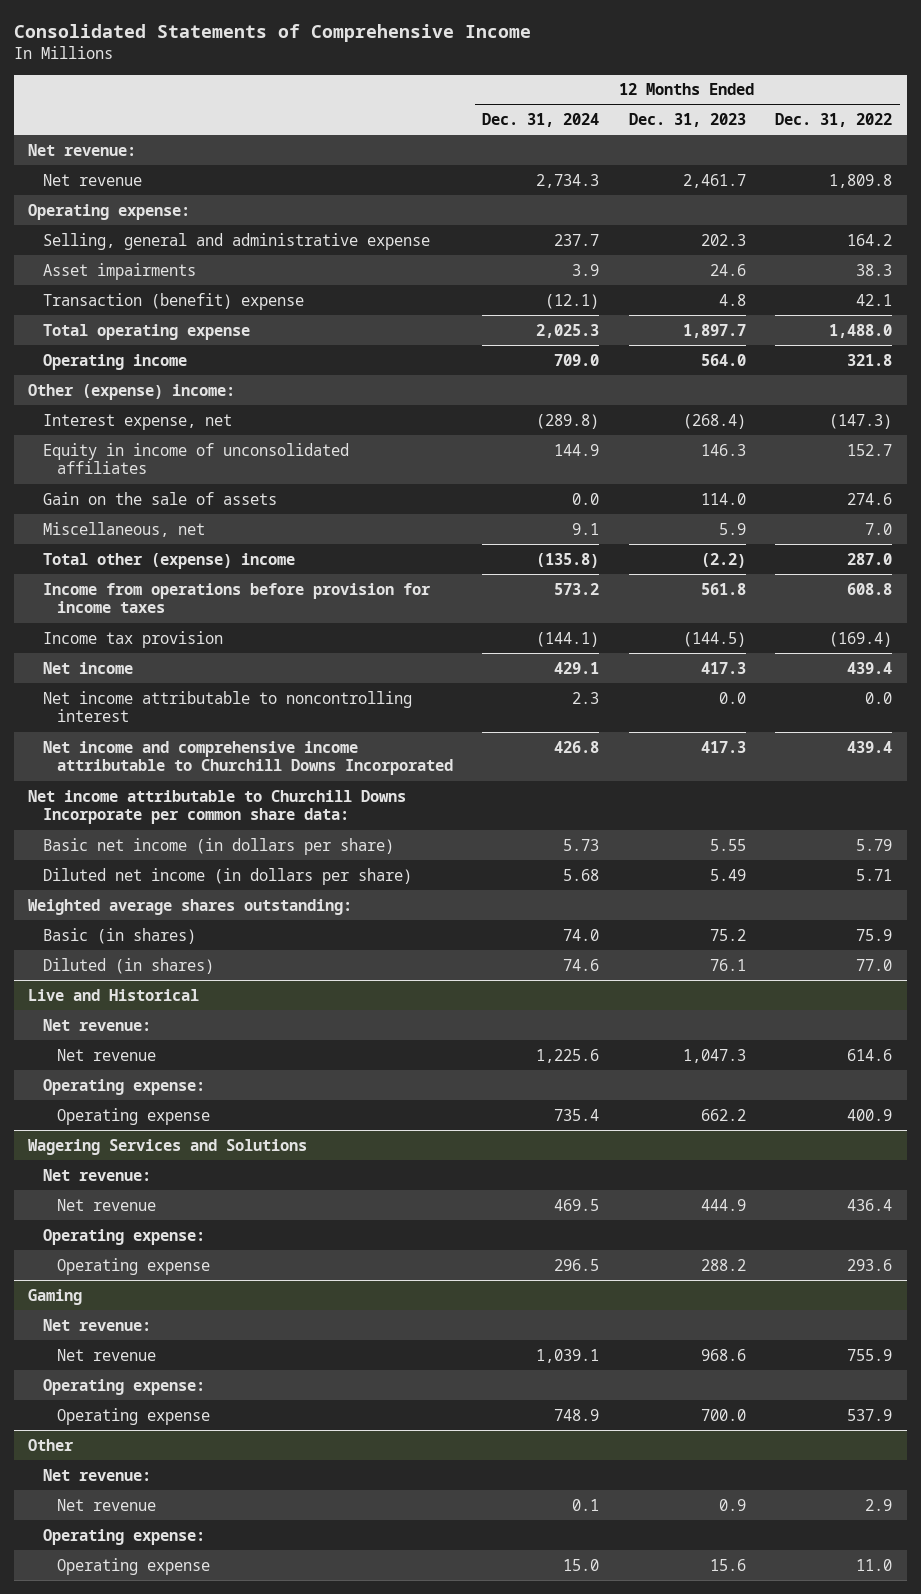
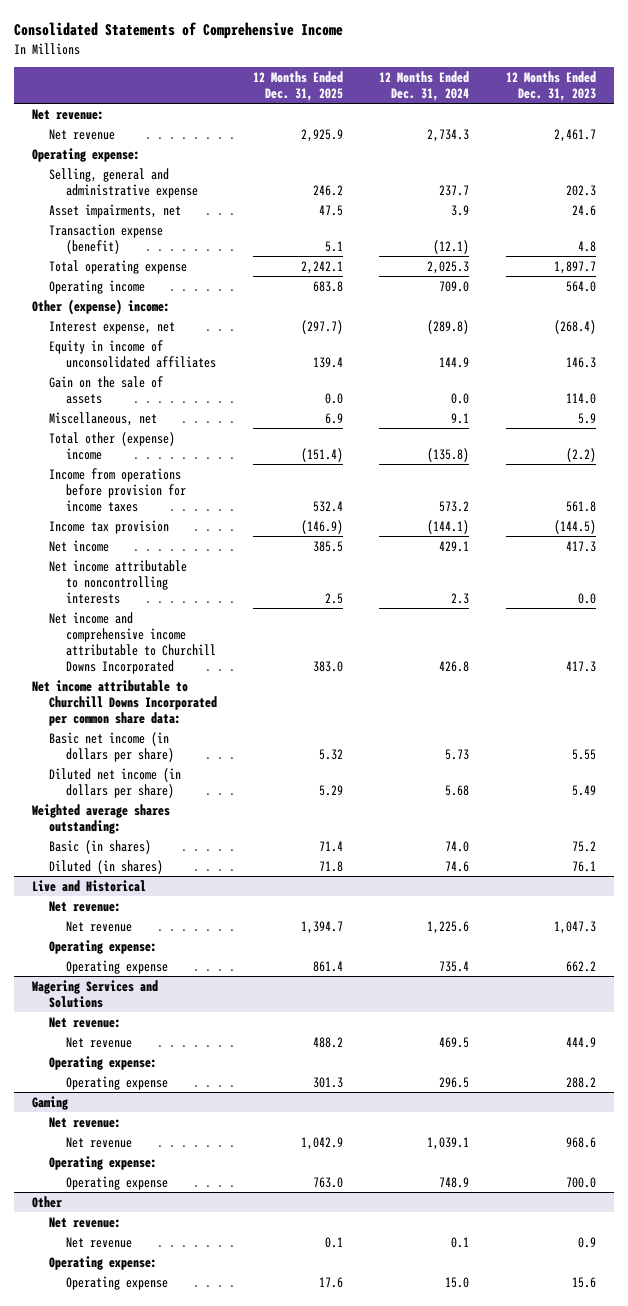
- | 12 Months Ended Dec. 31, 2024 | 12 Months Ended Dec. 31, 2023 | 12 Months Ended Dec. 31, 2022
+ | 12 Months Ended Dec. 31, 2025 | 12 Months Ended Dec. 31, 2024 | 12 Months Ended Dec. 31, 2023
- Asset impairments | 3.9 | 24.6 | 38.3
- Transaction (benefit) expense | (12.1) | 4.8 | 42.1
+ Asset impairments, net | 47.5 | 3.9 | 24.6
+ Transaction expense (benefit) | 5.1 | (12.1) | 4.8
- Net income attributable to noncontrolling interest | 2.3 | 0.0 | 0.0
+ Net income attributable to noncontrolling interests | 2.5 | 2.3 | 0.0
- Net income attributable to Churchill Downs Incorporate per common share data:
+ Net income attributable to Churchill Downs Incorporated per common share data:

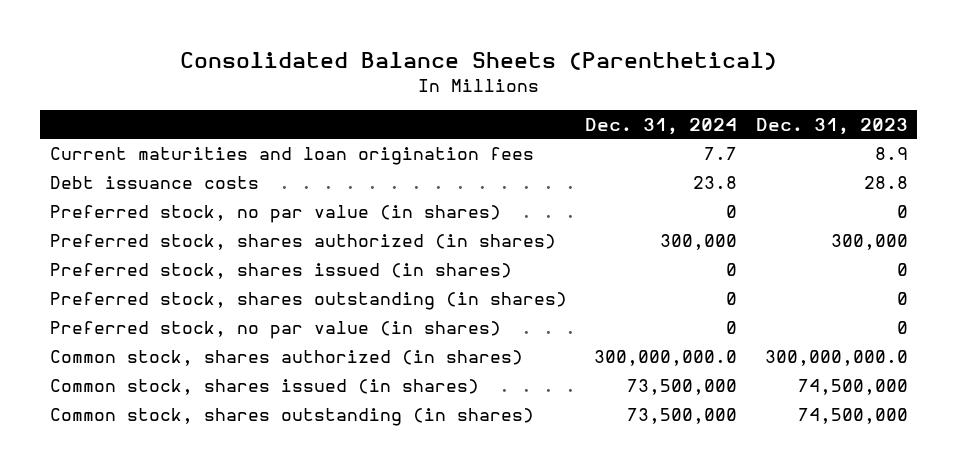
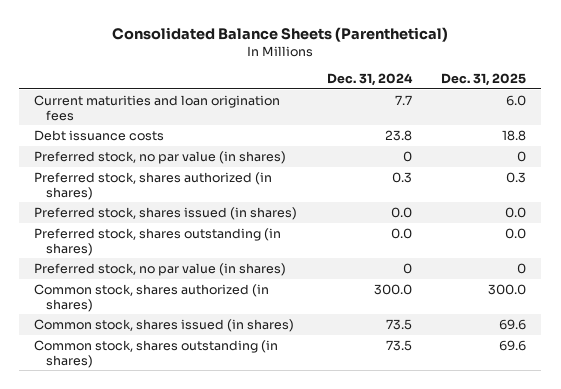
- | Dec. 31, 2024 | Dec. 31, 2023
+ | Dec. 31, 2024 | Dec. 31, 2025
- Preferred stock, shares authorized (in shares) | 300,000 | 300,000
- Preferred stock, shares issued (in shares) | 0 | 0
- Preferred stock, shares outstanding (in shares) | 0 | 0
+ Preferred stock, shares authorized (in shares) | 0.3 | 0.3
+ Preferred stock, shares issued (in shares) | 0.0 | 0.0
+ Preferred stock, shares outstanding (in shares) | 0.0 | 0.0
- Common stock, shares authorized (in shares) | 300,000,000.0 | 300,000,000.0
- Common stock, shares issued (in shares) | 73,500,000 | 74,500,000
- Common stock, shares outstanding (in shares) | 73,500,000 | 74,500,000
+ Common stock, shares authorized (in shares) | 300.0 | 300.0
+ Common stock, shares issued (in shares) | 73.5 | 69.6
+ Common stock, shares outstanding (in shares) | 73.5 | 69.6

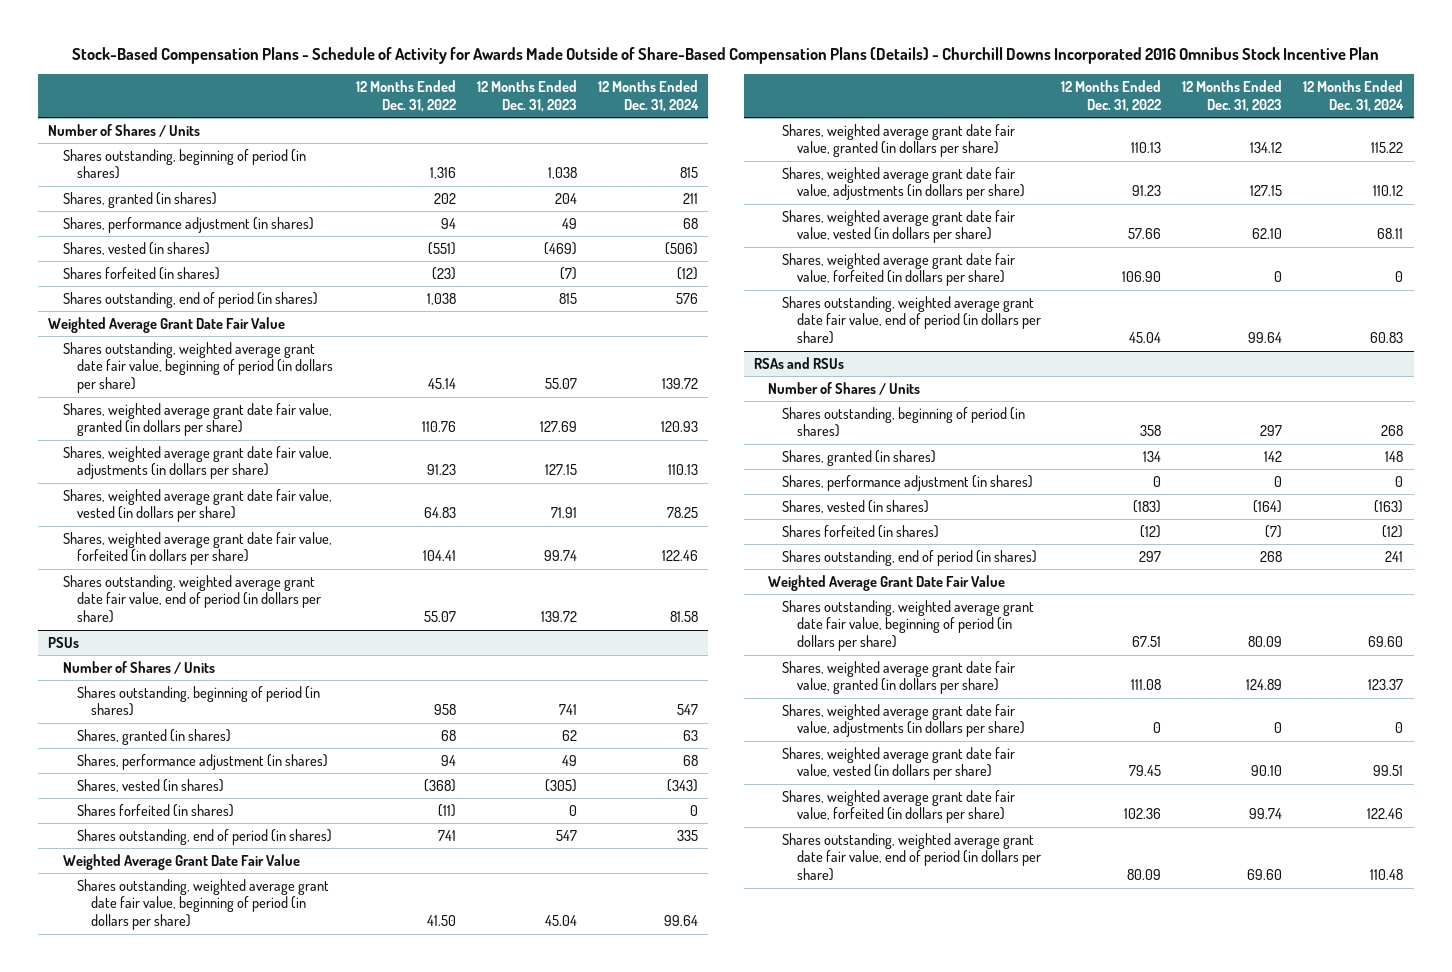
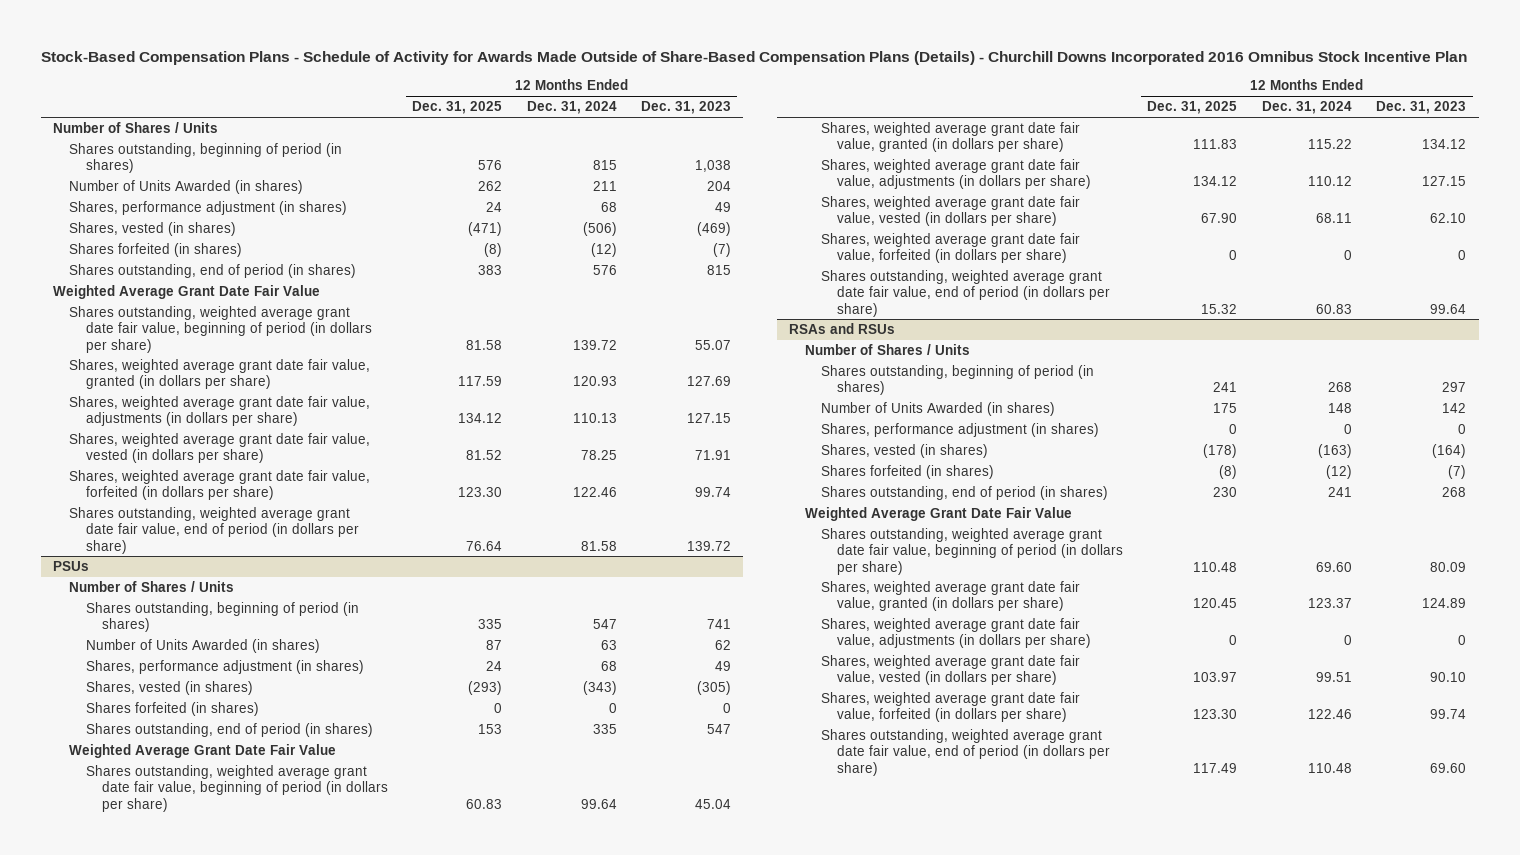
- | 12 Months Ended Dec. 31, 2022 | 12 Months Ended Dec. 31, 2023 | 12 Months Ended Dec. 31, 2024
+ | 12 Months Ended Dec. 31, 2025 | 12 Months Ended Dec. 31, 2024 | 12 Months Ended Dec. 31, 2023
- Shares, granted (in shares) | 202 | 204 | 211
+ Number of Units Awarded (in shares) | 262 | 211 | 204
@ PSUs
- Shares, granted (in shares) | 68 | 62 | 63
+ Number of Units Awarded (in shares) | 87 | 63 | 62
@ RSAs and RSUs
- Shares, granted (in shares) | 134 | 142 | 148
+ Number of Units Awarded (in shares) | 175 | 148 | 142

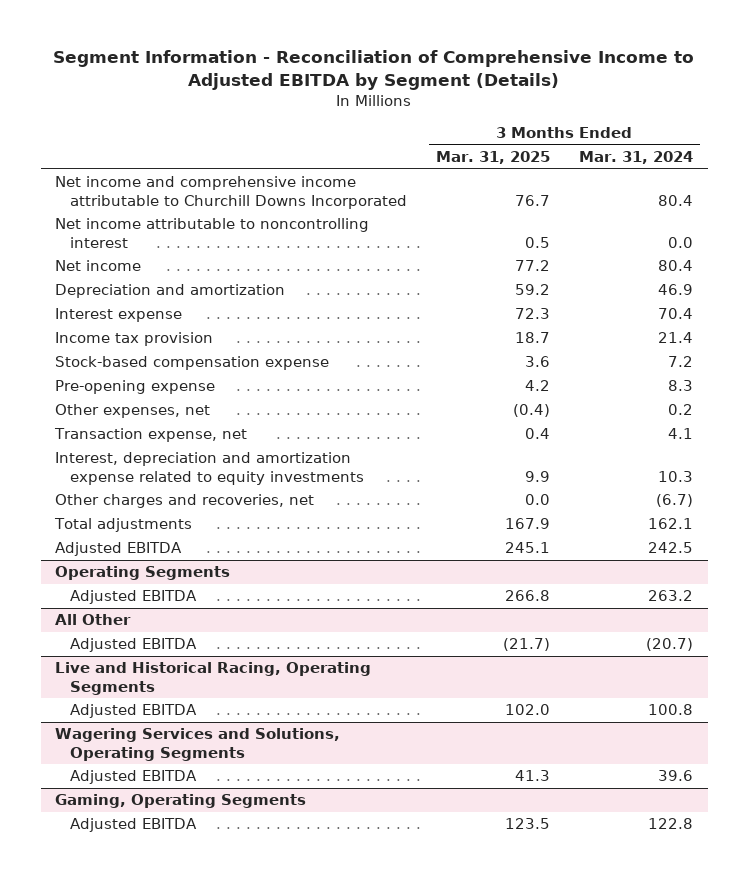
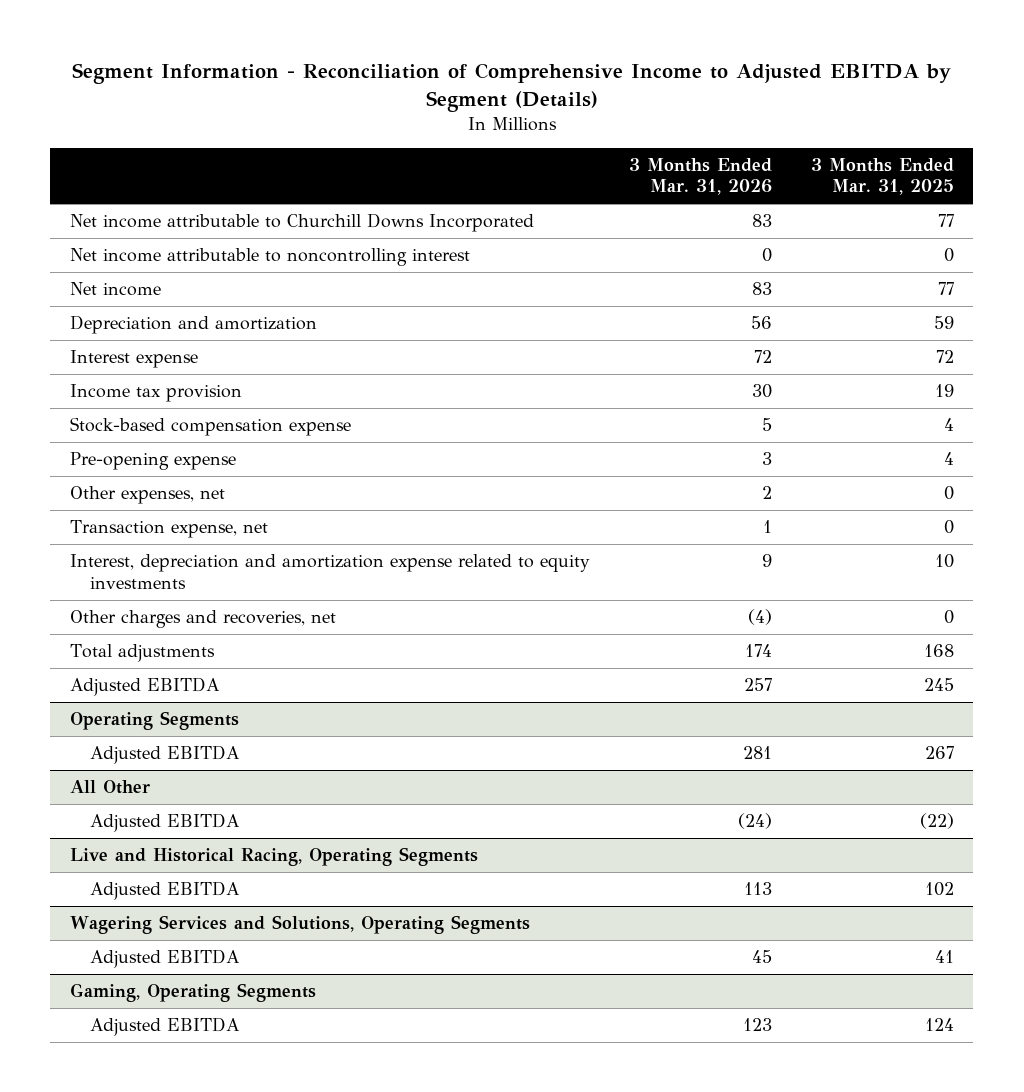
- | 3 Months Ended Mar. 31, 2025 | 3 Months Ended Mar. 31, 2024
+ | 3 Months Ended Mar. 31, 2026 | 3 Months Ended Mar. 31, 2025
- Net income and comprehensive income attributable to Churchill Downs Incorporated | 76.7 | 80.4
- Net income attributable to noncontrolling interest | 0.5 | 0.0
- Net income | 77.2 | 80.4
- Depreciation and amortization | 59.2 | 46.9
- Interest expense | 72.3 | 70.4
- Income tax provision | 18.7 | 21.4
- Stock-based compensation expense | 3.6 | 7.2
- Pre-opening expense | 4.2 | 8.3
- Other expenses, net | (0.4) | 0.2
- Transaction expense, net | 0.4 | 4.1
- Interest, depreciation and amortization expense related to equity investments | 9.9 | 10.3
- Other charges and recoveries, net | 0.0 | (6.7)
- Total adjustments | 167.9 | 162.1
- Adjusted EBITDA | 245.1 | 242.5
+ Net income attributable to Churchill Downs Incorporated | 83 | 77
+ Net income attributable to noncontrolling interest | 0 | 0
+ Net income | 83 | 77
+ Depreciation and amortization | 56 | 59
+ Interest expense | 72 | 72
+ Income tax provision | 30 | 19
+ Stock-based compensation expense | 5 | 4
+ Pre-opening expense | 3 | 4
+ Other expenses, net | 2 | 0
+ Transaction expense, net | 1 | 0
+ Interest, depreciation and amortization expense related to equity investments | 9 | 10
+ Other charges and recoveries, net | (4) | 0
+ Total adjustments | 174 | 168
+ Adjusted EBITDA | 257 | 245
@ Operating Segments
- Adjusted EBITDA | 266.8 | 263.2
+ Adjusted EBITDA | 281 | 267
@ All Other
- Adjusted EBITDA | (21.7) | (20.7)
+ Adjusted EBITDA | (24) | (22)
@ Live and Historical Racing, Operating Segments
- Adjusted EBITDA | 102.0 | 100.8
+ Adjusted EBITDA | 113 | 102
@ Wagering Services and Solutions, Operating Segments
- Adjusted EBITDA | 41.3 | 39.6
+ Adjusted EBITDA | 45 | 41
@ Gaming, Operating Segments
- Adjusted EBITDA | 123.5 | 122.8
+ Adjusted EBITDA | 123 | 124

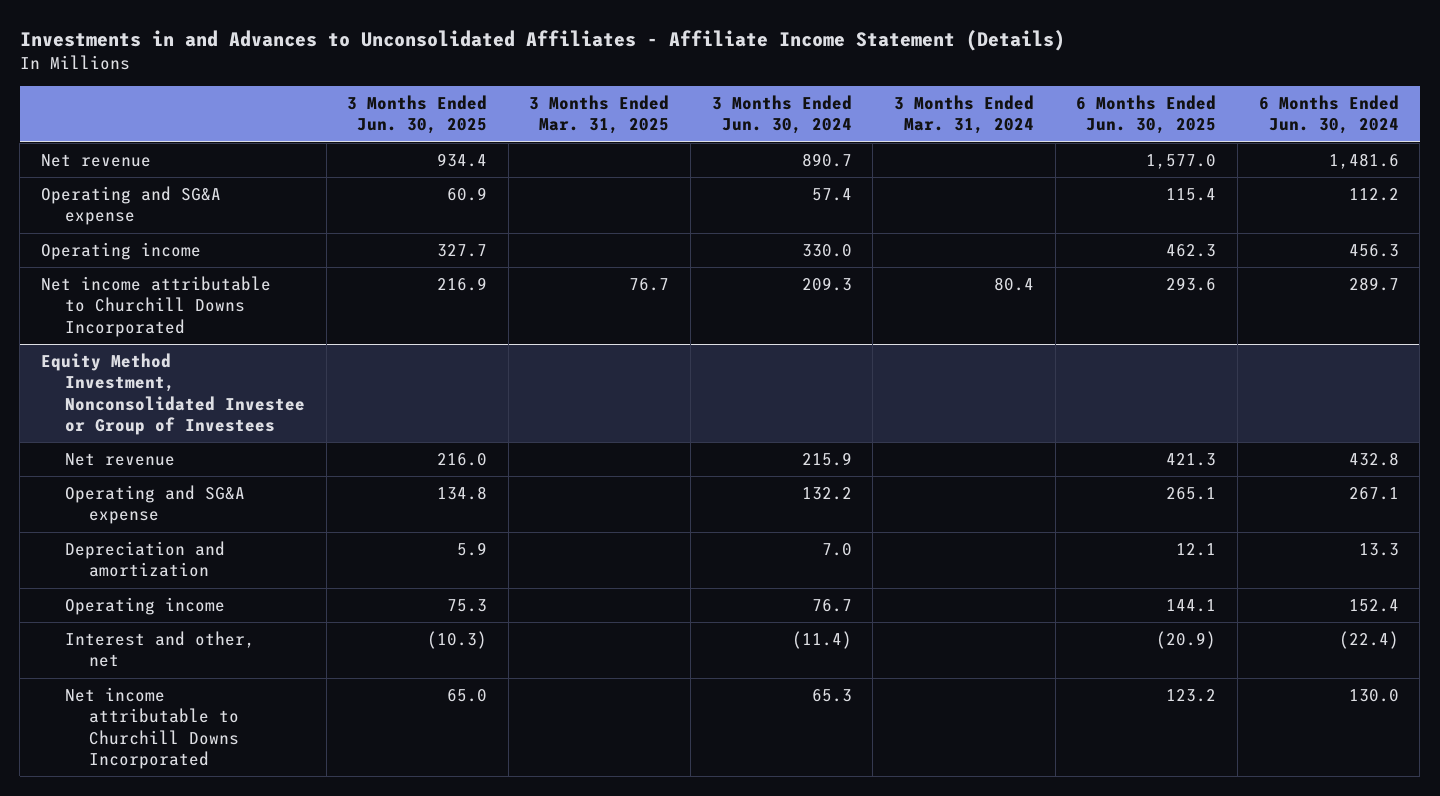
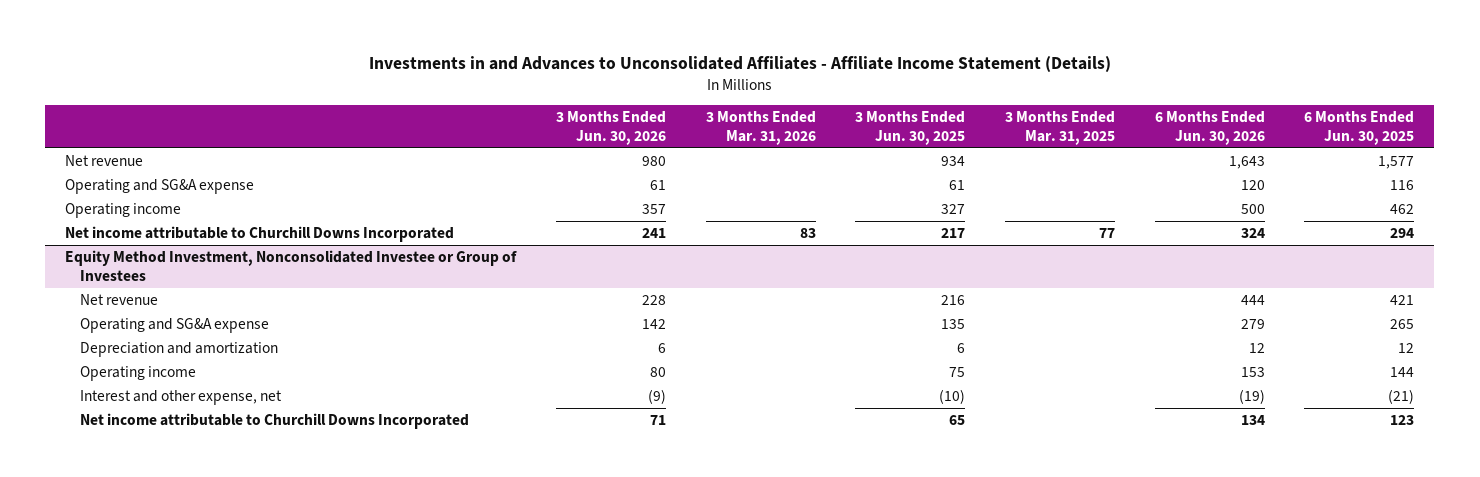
- | 3 Months Ended Jun. 30, 2025 | 3 Months Ended Mar. 31, 2025 | 3 Months Ended Jun. 30, 2024 | 3 Months Ended Mar. 31, 2024 | 6 Months Ended Jun. 30, 2025 | 6 Months Ended Jun. 30, 2024
+ | 3 Months Ended Jun. 30, 2026 | 3 Months Ended Mar. 31, 2026 | 3 Months Ended Jun. 30, 2025 | 3 Months Ended Mar. 31, 2025 | 6 Months Ended Jun. 30, 2026 | 6 Months Ended Jun. 30, 2025
- Net revenue | 934.4 | | 890.7 | | 1,577.0 | 1,481.6
- Operating and SG&A expense | 60.9 | | 57.4 | | 115.4 | 112.2
- Operating income | 327.7 | | 330.0 | | 462.3 | 456.3
- Net income attributable to Churchill Downs Incorporated | 216.9 | 76.7 | 209.3 | 80.4 | 293.6 | 289.7
+ Net revenue | 980 | | 934 | | 1,643 | 1,577
+ Operating and SG&A expense | 61 | | 61 | | 120 | 116
+ Operating income | 357 | | 327 | | 500 | 462
+ Net income attributable to Churchill Downs Incorporated | 241 | 83 | 217 | 77 | 324 | 294
@ Equity Method Investment, Nonconsolidated Investee or Group of Investees
- Net revenue | 216.0 | | 215.9 | | 421.3 | 432.8
- Operating and SG&A expense | 134.8 | | 132.2 | | 265.1 | 267.1
- Depreciation and amortization | 5.9 | | 7.0 | | 12.1 | 13.3
- Operating income | 75.3 | | 76.7 | | 144.1 | 152.4
- Interest and other, net | (10.3) | | (11.4) | | (20.9) | (22.4)
- Net income attributable to Churchill Downs Incorporated | 65.0 | | 65.3 | | 123.2 | 130.0
+ Net revenue | 228 | | 216 | | 444 | 421
+ Operating and SG&A expense | 142 | | 135 | | 279 | 265
+ Depreciation and amortization | 6 | | 6 | | 12 | 12
+ Operating income | 80 | | 75 | | 153 | 144
+ Interest and other expense, net | (9) | | (10) | | (19) | (21)
+ Net income attributable to Churchill Downs Incorporated | 71 | | 65 | | 134 | 123

